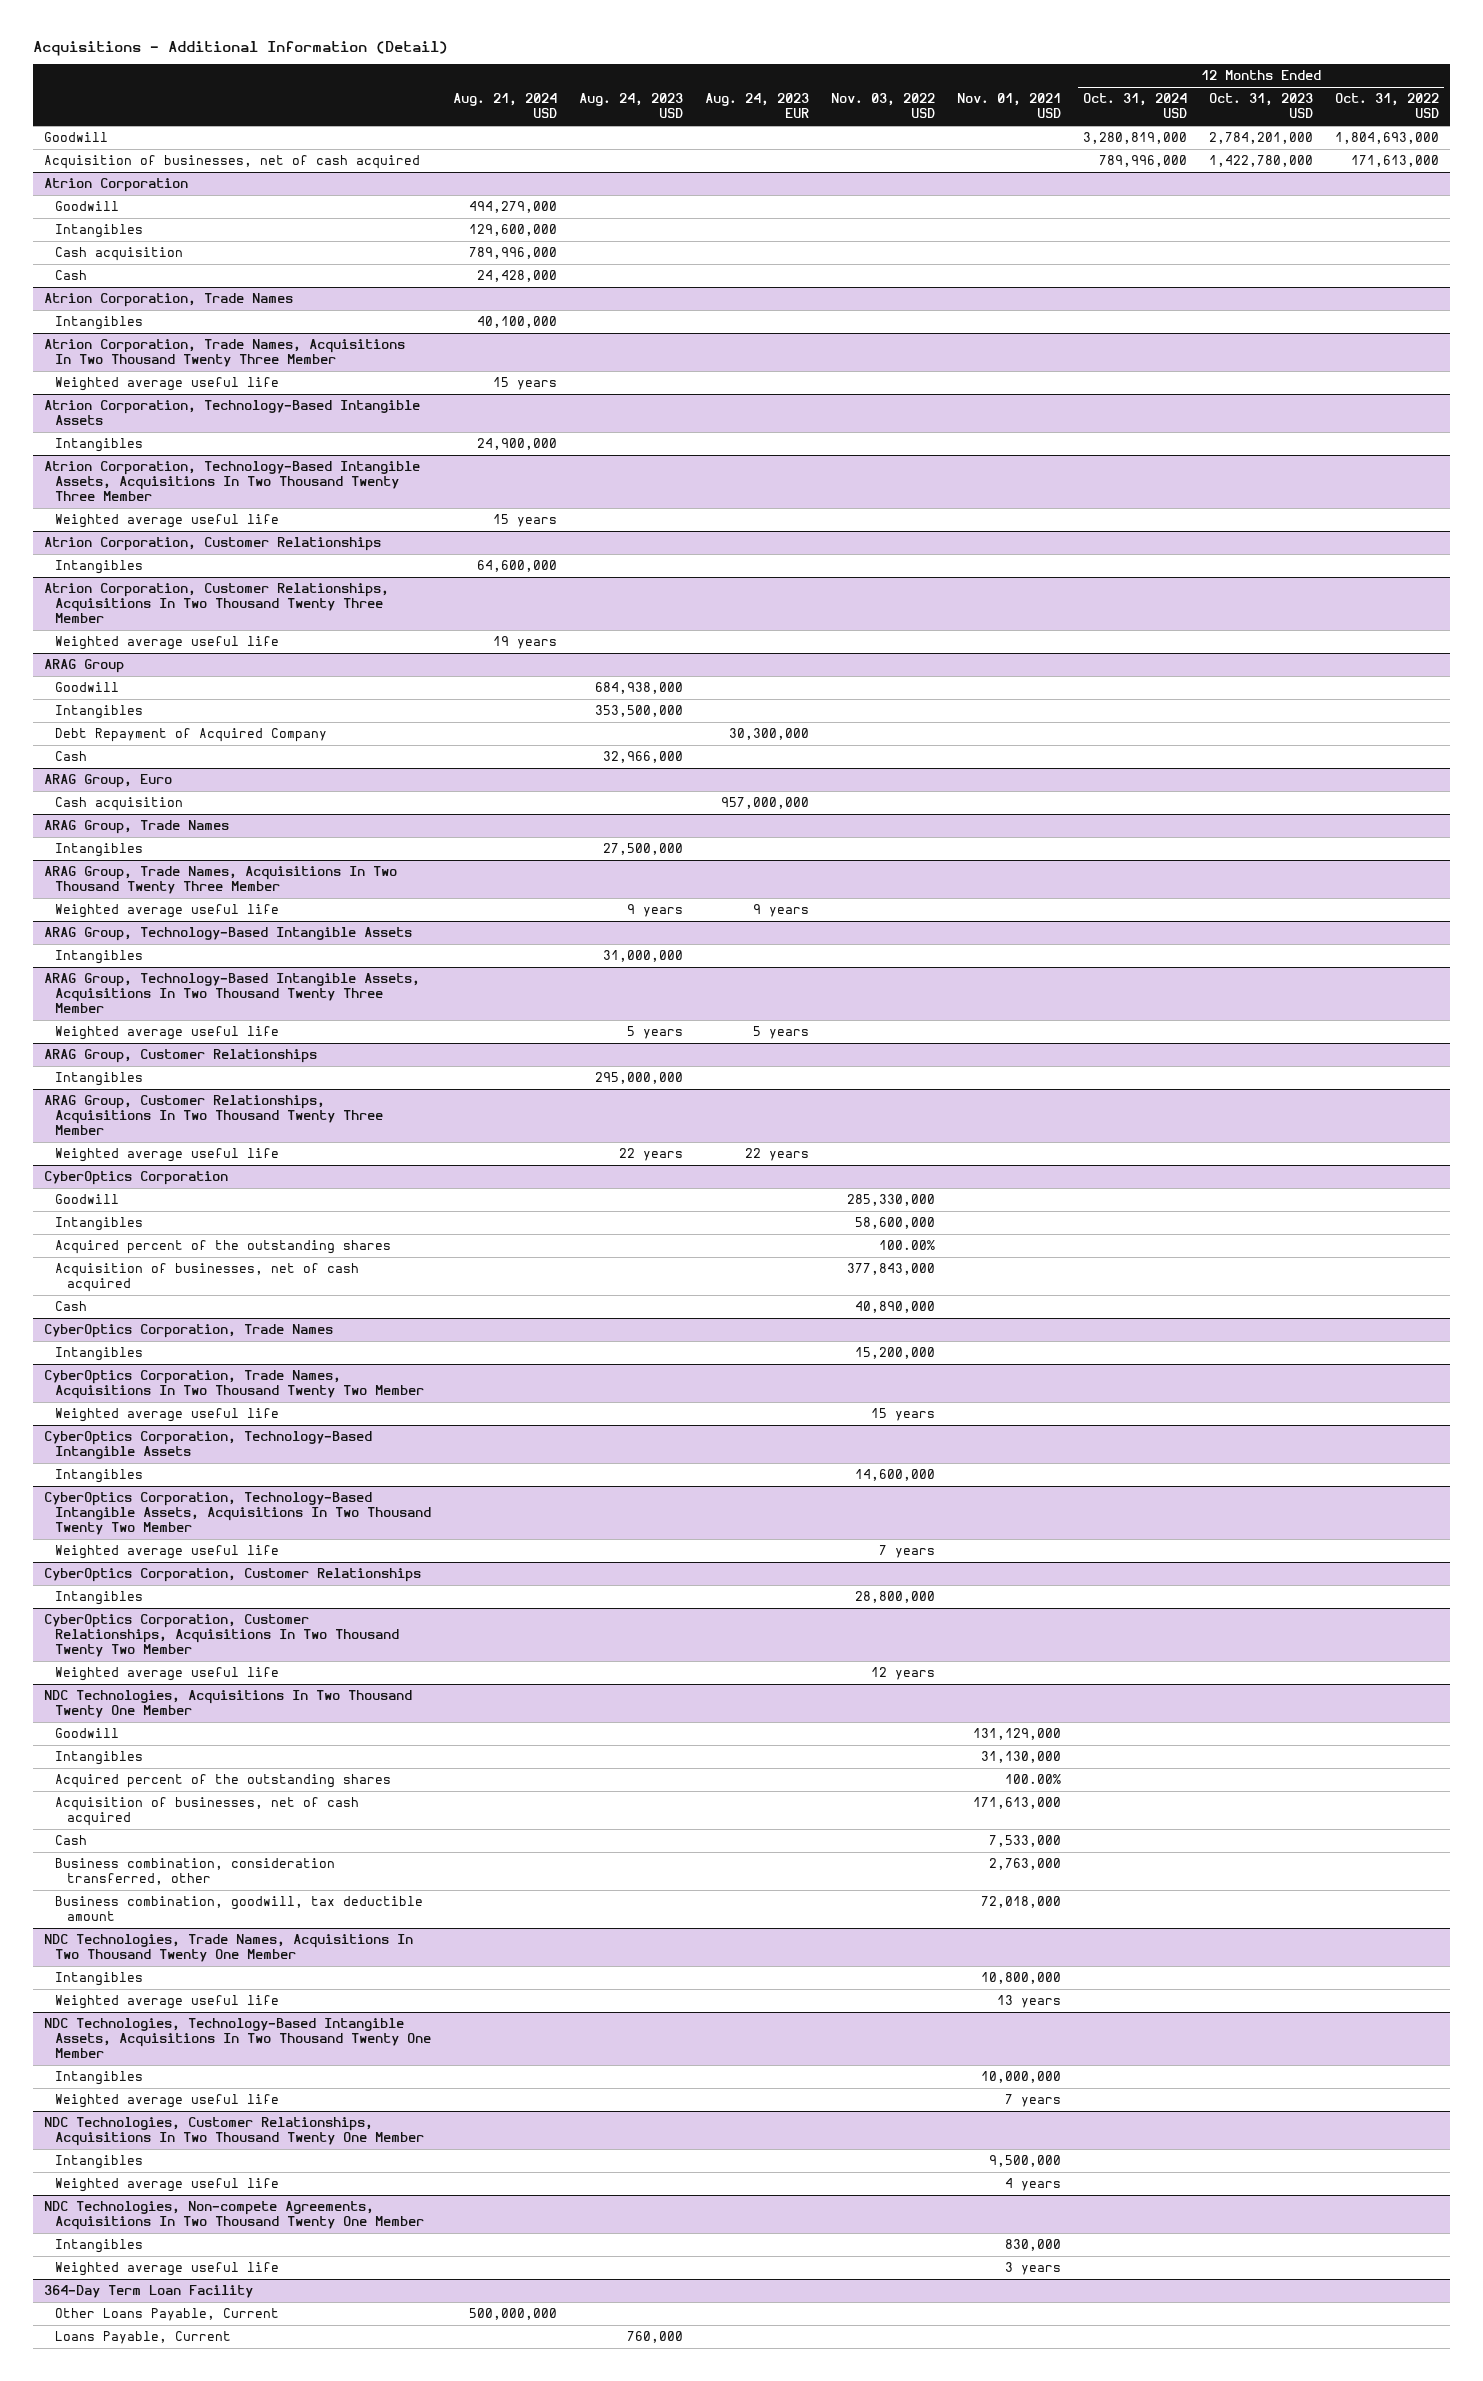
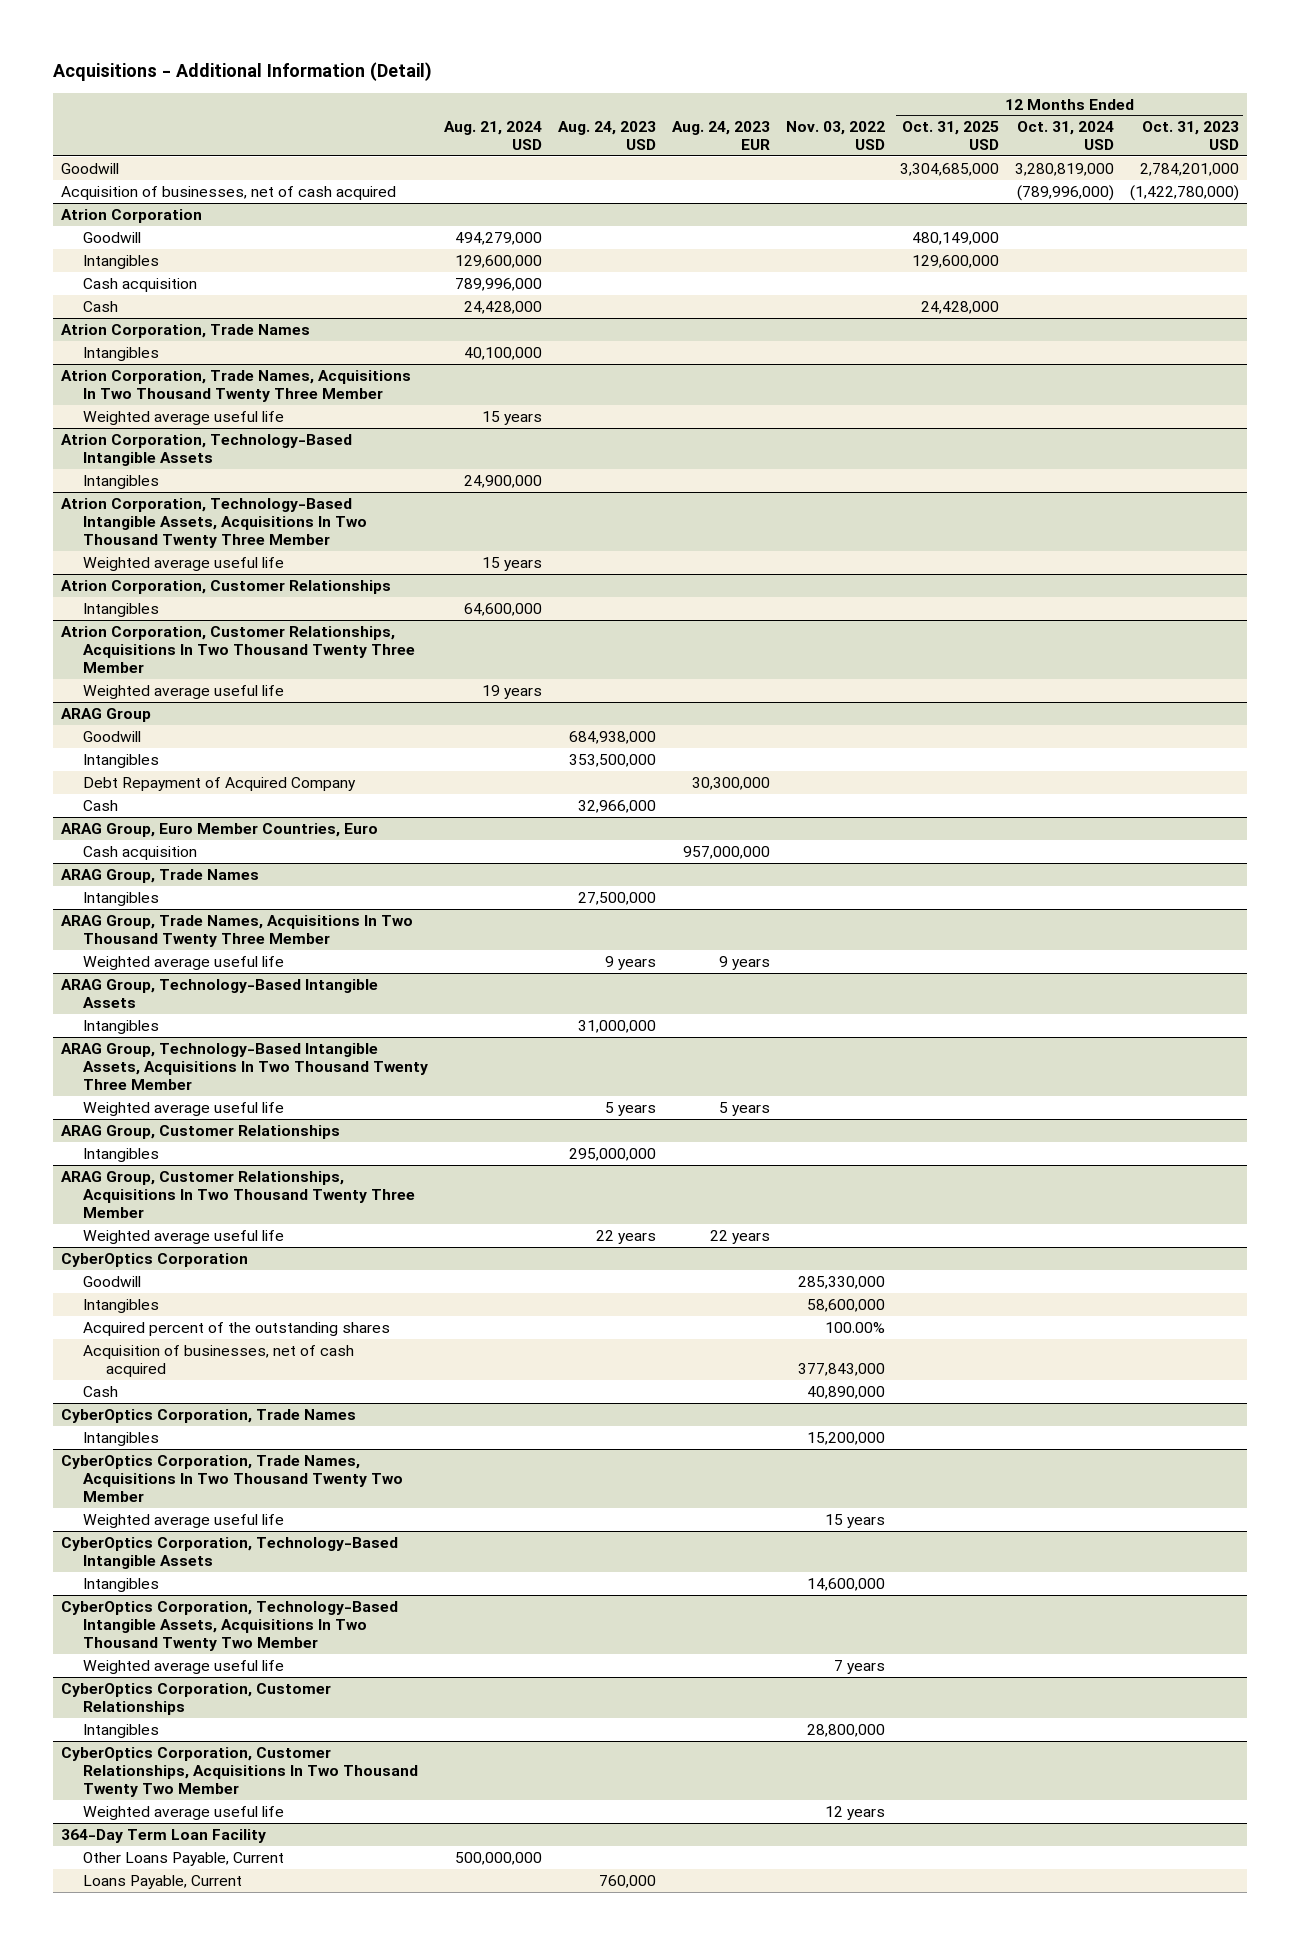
- | Aug. 21, 2024 USD | Aug. 24, 2023 USD | Aug. 24, 2023 EUR | Nov. 03, 2022 USD | Nov. 01, 2021 USD | 12 Months Ended Oct. 31, 2024 USD | 12 Months Ended Oct. 31, 2023 USD | 12 Months Ended Oct. 31, 2022 USD
+ | Aug. 21, 2024 USD | Aug. 24, 2023 USD | Aug. 24, 2023 EUR | Nov. 03, 2022 USD | 12 Months Ended Oct. 31, 2025 USD | 12 Months Ended Oct. 31, 2024 USD | 12 Months Ended Oct. 31, 2023 USD
- Acquisition of businesses, net of cash acquired | | | | | | 789,996,000 | 1,422,780,000 | 171,613,000
+ Acquisition of businesses, net of cash acquired | | | | | | (789,996,000) | (1,422,780,000)
- ARAG Group, Euro
+ ARAG Group, Euro Member Countries, Euro
- NDC Technologies, Acquisitions In Two Thousand Twenty One Member
- Goodwill | | | | | 131,129,000 | | |
- Intangibles | | | | | 31,130,000 | | |
- Acquired percent of the outstanding shares | | | | | 100.00% | | |
- Acquisition of businesses, net of cash acquired | | | | | 171,613,000 | | |
- Cash | | | | | 7,533,000 | | |
- Business combination, consideration transferred, other | | | | | 2,763,000 | | |
- Business combination, goodwill, tax deductible amount | | | | | 72,018,000 | | |
- NDC Technologies, Trade Names, Acquisitions In Two Thousand Twenty One Member
- Intangibles | | | | | 10,800,000 | | |
- Weighted average useful life | | | | | 13 years | | |
- NDC Technologies, Technology-Based Intangible Assets, Acquisitions In Two Thousand Twenty One Member
- Intangibles | | | | | 10,000,000 | | |
- Weighted average useful life | | | | | 7 years | | |
- NDC Technologies, Customer Relationships, Acquisitions In Two Thousand Twenty One Member
- Intangibles | | | | | 9,500,000 | | |
- Weighted average useful life | | | | | 4 years | | |
- NDC Technologies, Non-compete Agreements, Acquisitions In Two Thousand Twenty One Member
- Intangibles | | | | | 830,000 | | |
- Weighted average useful life | | | | | 3 years | | |

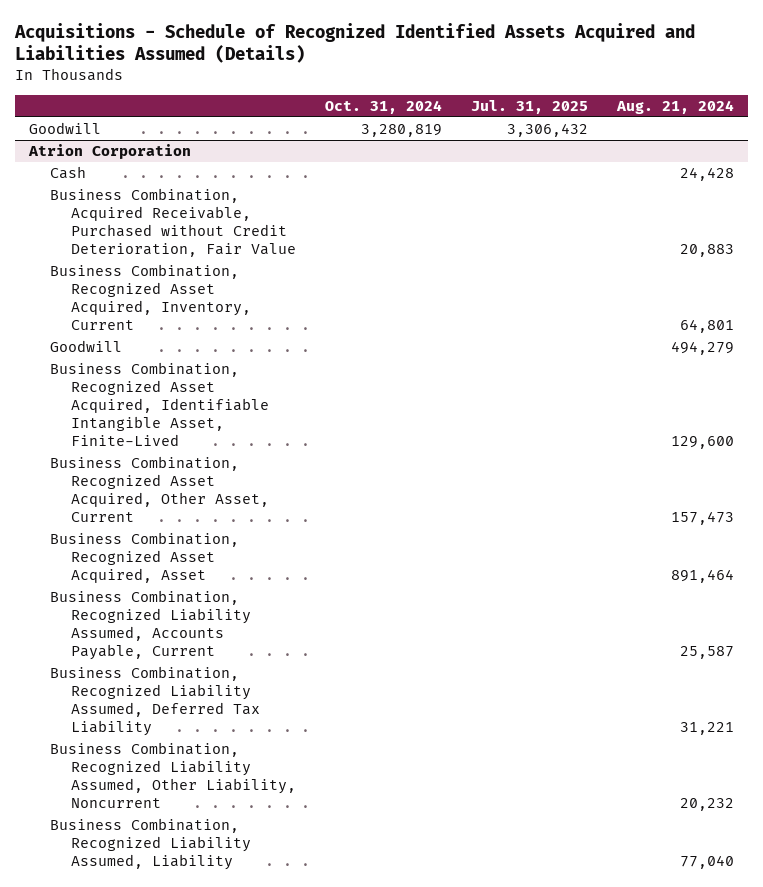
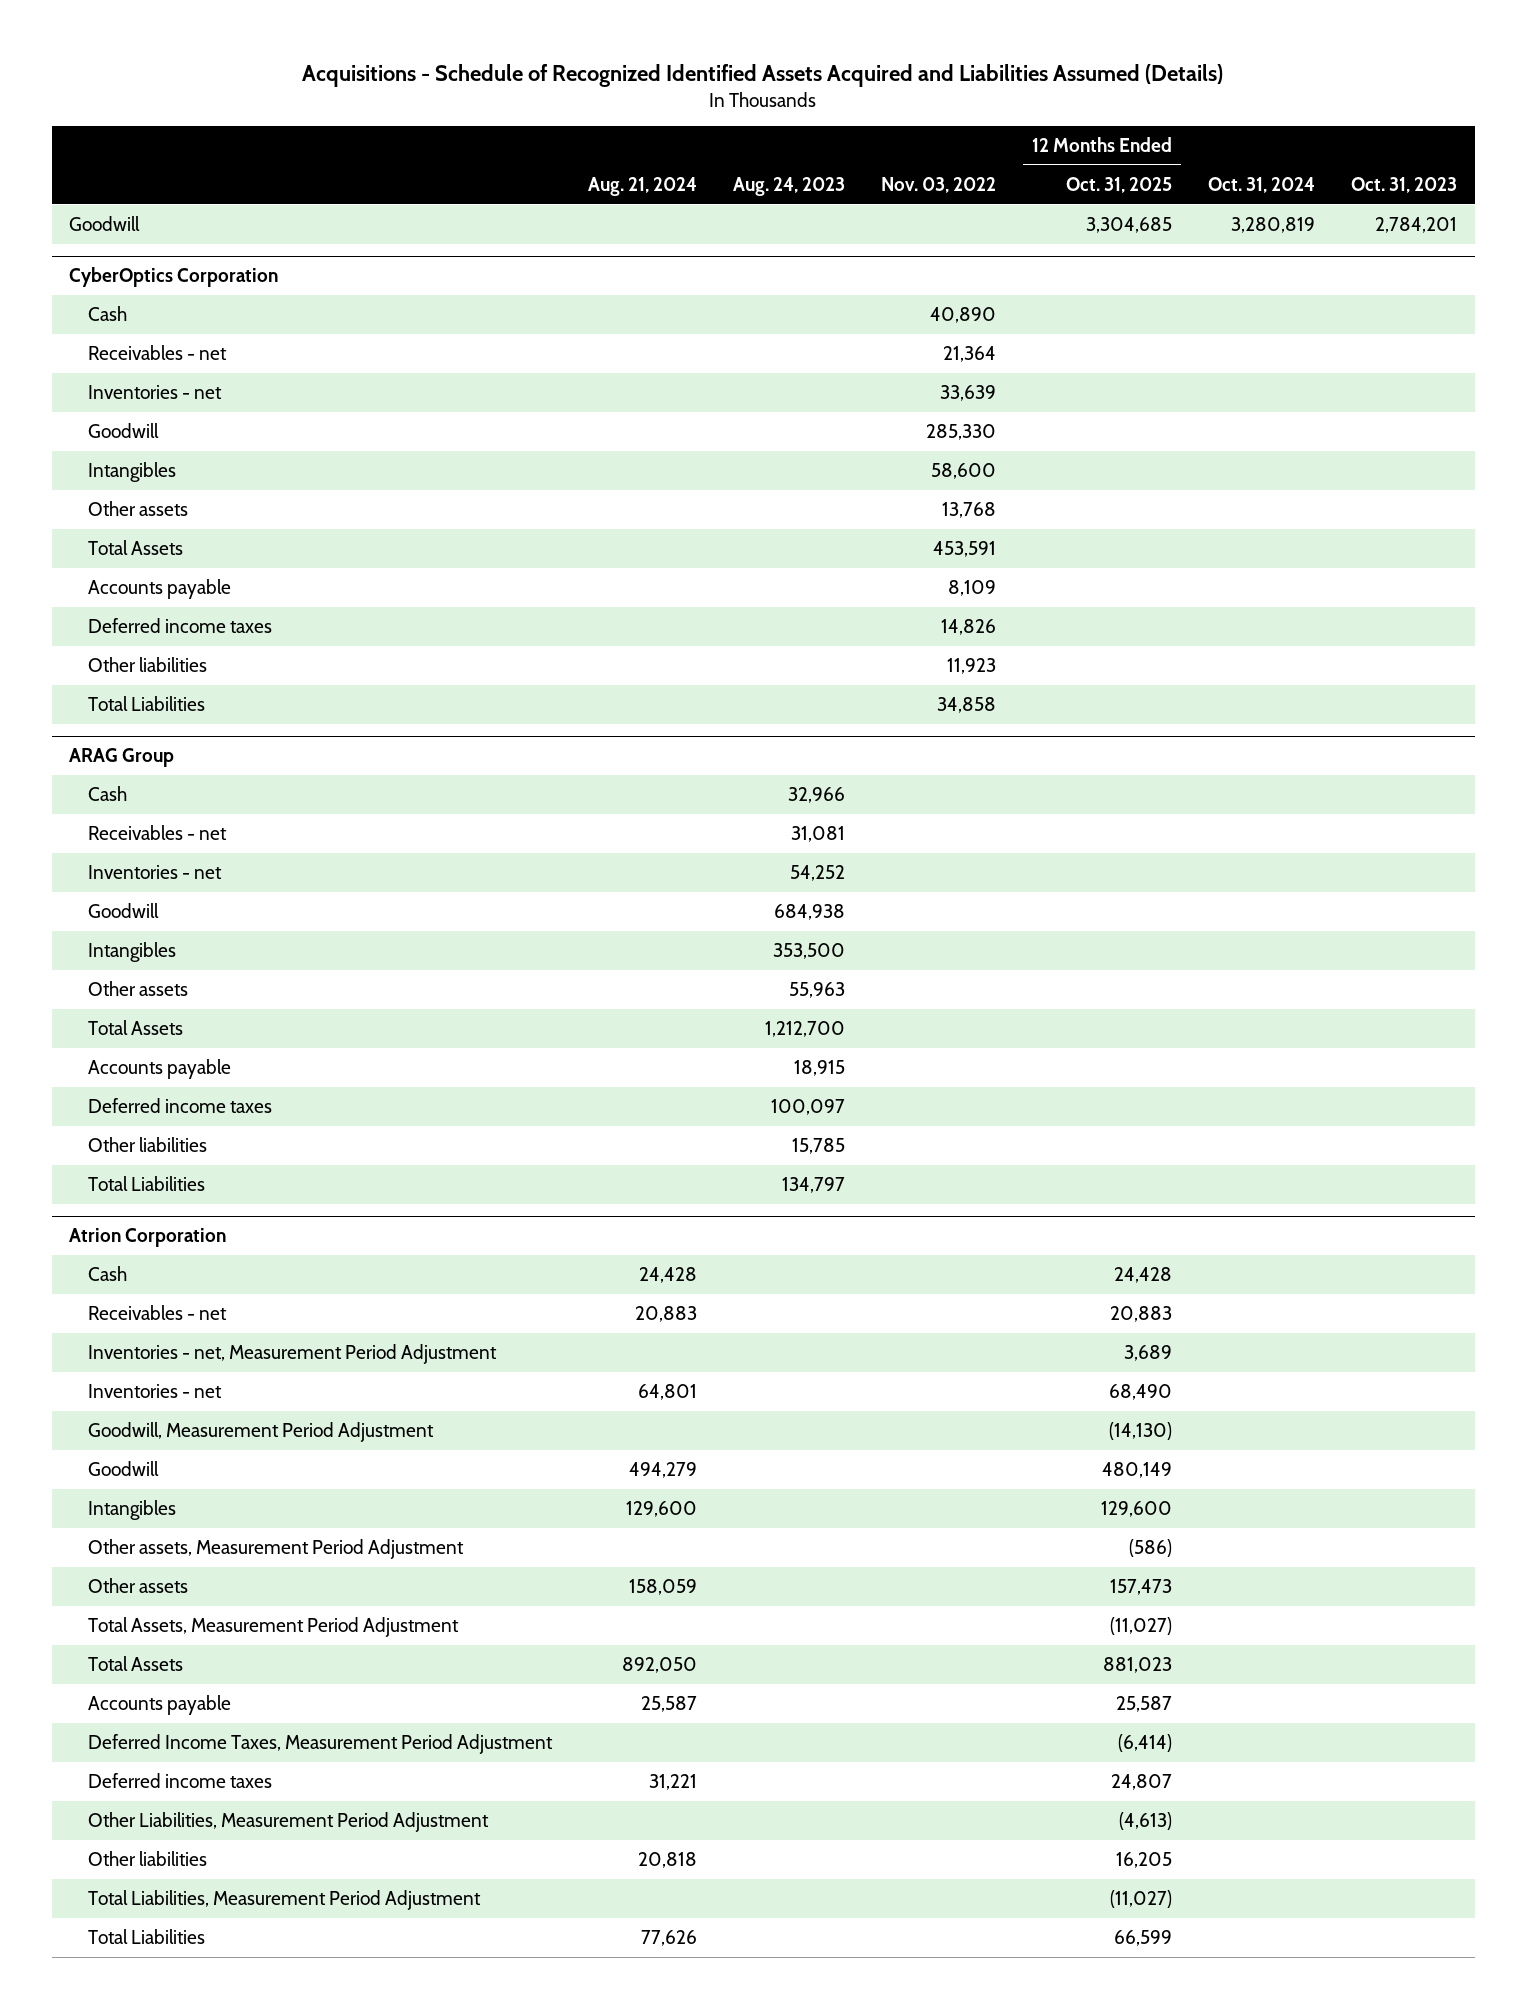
- | Oct. 31, 2024 | Jul. 31, 2025 | Aug. 21, 2024
+ | Aug. 21, 2024 | Aug. 24, 2023 | Nov. 03, 2022 | 12 Months Ended Oct. 31, 2025 | Oct. 31, 2024 | Oct. 31, 2023
+ CyberOptics Corporation
+ Cash | | | 40,890 | | |
+ Receivables - net | | | 21,364 | | |
+ Inventories - net | | | 33,639 | | |
+ Goodwill | | | 285,330 | | |
+ Intangibles | | | 58,600 | | |
+ Other assets | | | 13,768 | | |
+ Total Assets | | | 453,591 | | |
+ Accounts payable | | | 8,109 | | |
+ Deferred income taxes | | | 14,826 | | |
+ Other liabilities | | | 11,923 | | |
+ Total Liabilities | | | 34,858 | | |
+ ARAG Group
+ Cash | | 32,966 | | | |
+ Receivables - net | | 31,081 | | | |
+ Inventories - net | | 54,252 | | | |
+ Goodwill | | 684,938 | | | |
+ Intangibles | | 353,500 | | | |
+ Other assets | | 55,963 | | | |
+ Total Assets | | 1,212,700 | | | |
+ Accounts payable | | 18,915 | | | |
+ Deferred income taxes | | 100,097 | | | |
+ Other liabilities | | 15,785 | | | |
+ Total Liabilities | | 134,797 | | | |
@ Atrion Corporation
- Business Combination, Acquired Receivable, Purchased without Credit Deterioration, Fair Value | | | 20,883
- Business Combination, Recognized Asset Acquired, Inventory, Current | | | 64,801
+ Receivables - net | 20,883 | | | 20,883 | |
+ Inventories - net, Measurement Period Adjustment | | | | 3,689 | |
+ Inventories - net | 64,801 | | | 68,490 | |
+ Goodwill, Measurement Period Adjustment | | | | (14,130) | |
- Business Combination, Recognized Asset Acquired, Identifiable Intangible Asset, Finite-Lived | | | 129,600
- Business Combination, Recognized Asset Acquired, Other Asset, Current | | | 157,473
- Business Combination, Recognized Asset Acquired, Asset | | | 891,464
- Business Combination, Recognized Liability Assumed, Accounts Payable, Current | | | 25,587
- Business Combination, Recognized Liability Assumed, Deferred Tax Liability | | | 31,221
- Business Combination, Recognized Liability Assumed, Other Liability, Noncurrent | | | 20,232
- Business Combination, Recognized Liability Assumed, Liability | | | 77,040
+ Intangibles | 129,600 | | | 129,600 | |
+ Other assets, Measurement Period Adjustment | | | | (586) | |
+ Other assets | 158,059 | | | 157,473 | |
+ Total Assets, Measurement Period Adjustment | | | | (11,027) | |
+ Total Assets | 892,050 | | | 881,023 | |
+ Accounts payable | 25,587 | | | 25,587 | |
+ Deferred Income Taxes, Measurement Period Adjustment | | | | (6,414) | |
+ Deferred income taxes | 31,221 | | | 24,807 | |
+ Other Liabilities, Measurement Period Adjustment | | | | (4,613) | |
+ Other liabilities | 20,818 | | | 16,205 | |
+ Total Liabilities, Measurement Period Adjustment | | | | (11,027) | |
+ Total Liabilities | 77,626 | | | 66,599 | |

